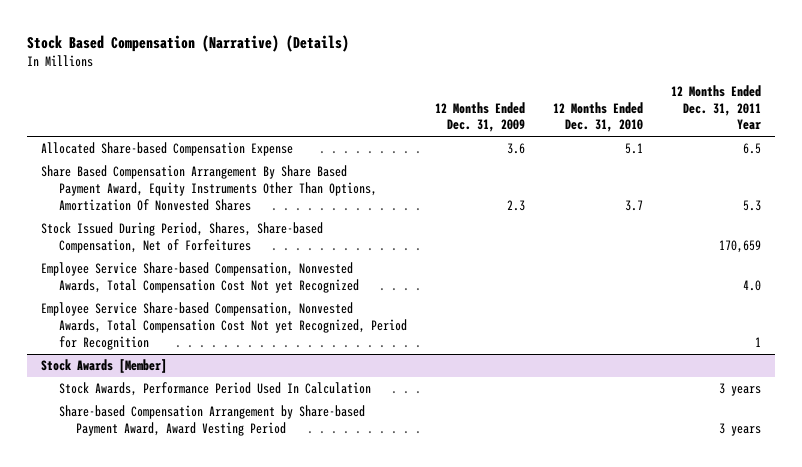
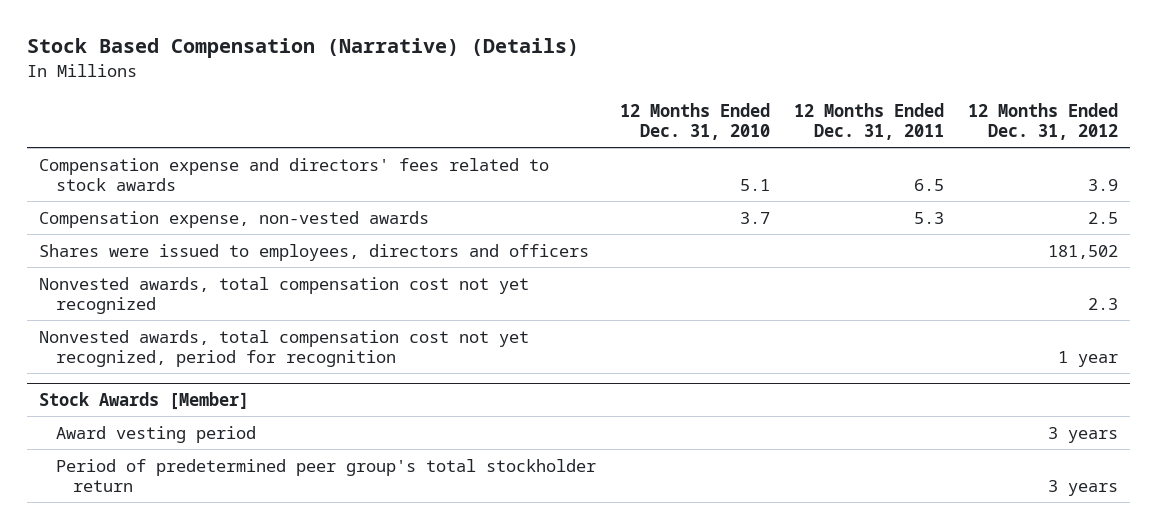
- | 12 Months Ended Dec. 31, 2009 | 12 Months Ended Dec. 31, 2010 | 12 Months Ended Dec. 31, 2011 Year
+ | 12 Months Ended Dec. 31, 2010 | 12 Months Ended Dec. 31, 2011 | 12 Months Ended Dec. 31, 2012
- Allocated Share-based Compensation Expense | 3.6 | 5.1 | 6.5
- Share Based Compensation Arrangement By Share Based Payment Award, Equity Instruments Other Than Options, Amortization Of Nonvested Shares | 2.3 | 3.7 | 5.3
- Stock Issued During Period, Shares, Share-based Compensation, Net of Forfeitures | | | 170,659
- Employee Service Share-based Compensation, Nonvested Awards, Total Compensation Cost Not yet Recognized | | | 4.0
- Employee Service Share-based Compensation, Nonvested Awards, Total Compensation Cost Not yet Recognized, Period for Recognition | | | 1
+ Compensation expense and directors' fees related to stock awards | 5.1 | 6.5 | 3.9
+ Compensation expense, non-vested awards | 3.7 | 5.3 | 2.5
+ Shares were issued to employees, directors and officers | | | 181,502
+ Nonvested awards, total compensation cost not yet recognized | | | 2.3
+ Nonvested awards, total compensation cost not yet recognized, period for recognition | | | 1 year
@ Stock Awards [Member]
- Stock Awards, Performance Period Used In Calculation | | | 3 years
- Share-based Compensation Arrangement by Share-based Payment Award, Award Vesting Period | | | 3 years
+ Award vesting period | | | 3 years
+ Period of predetermined peer group's total stockholder return | | | 3 years

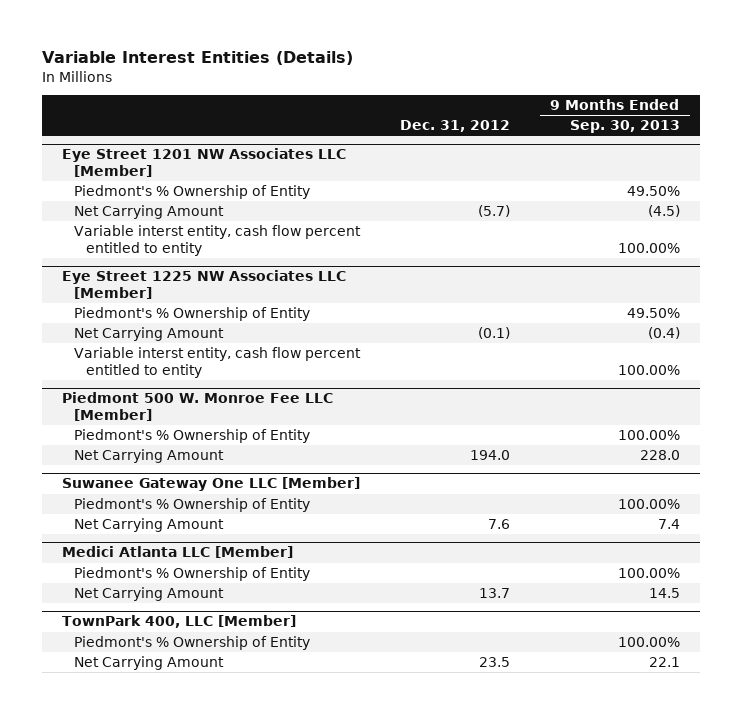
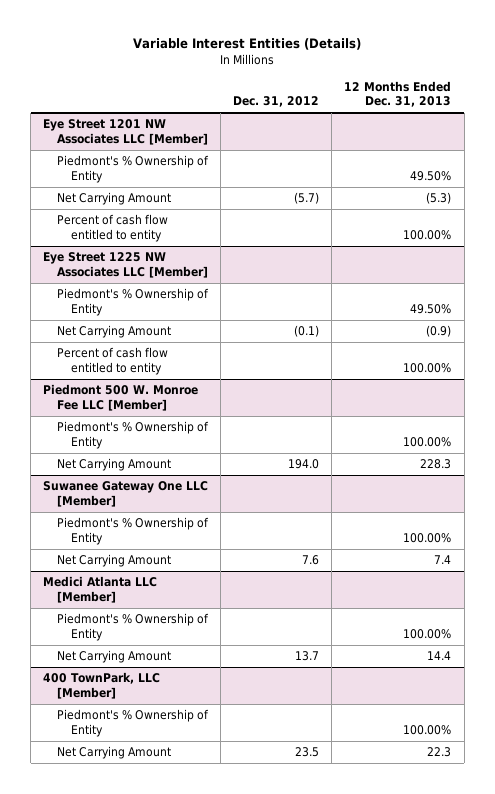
- | Dec. 31, 2012 | 9 Months Ended Sep. 30, 2013
+ | Dec. 31, 2012 | 12 Months Ended Dec. 31, 2013
@ Eye Street 1201 NW Associates LLC [Member]
- Variable interst entity, cash flow percent entitled to entity | | 100.00%
+ Percent of cash flow entitled to entity | | 100.00%
@ Eye Street 1225 NW Associates LLC [Member]
- Variable interst entity, cash flow percent entitled to entity | | 100.00%
+ Percent of cash flow entitled to entity | | 100.00%
- TownPark 400, LLC [Member]
+ 400 TownPark, LLC [Member]

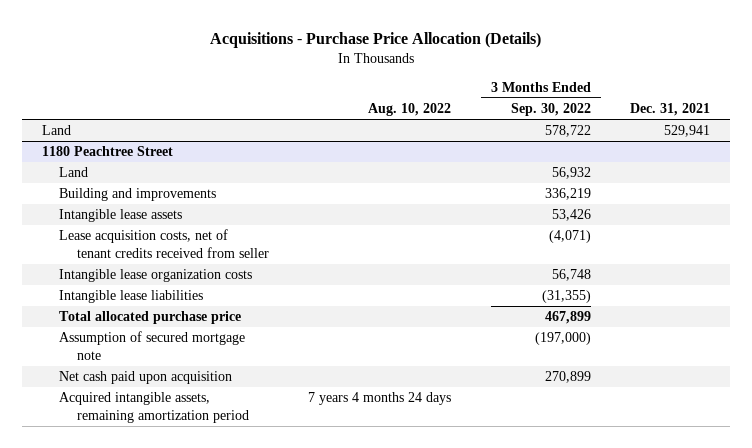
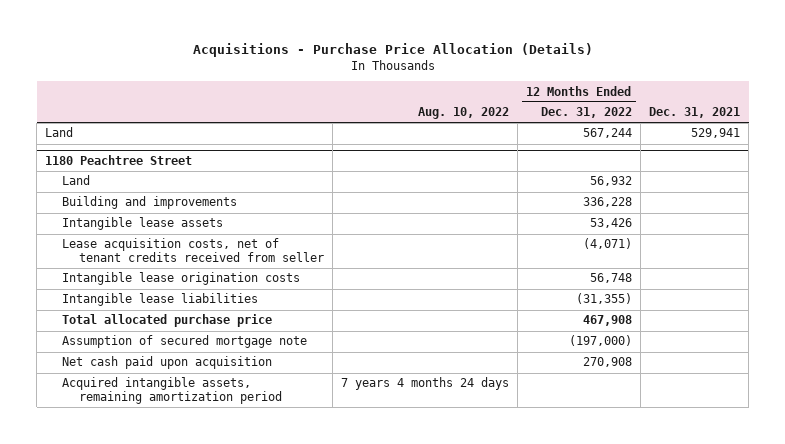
- | Aug. 10, 2022 | 3 Months Ended Sep. 30, 2022 | Dec. 31, 2021
+ | Aug. 10, 2022 | 12 Months Ended Dec. 31, 2022 | Dec. 31, 2021
@ 1180 Peachtree Street
- Intangible lease organization costs | | 56,748 |
+ Intangible lease origination costs | | 56,748 |

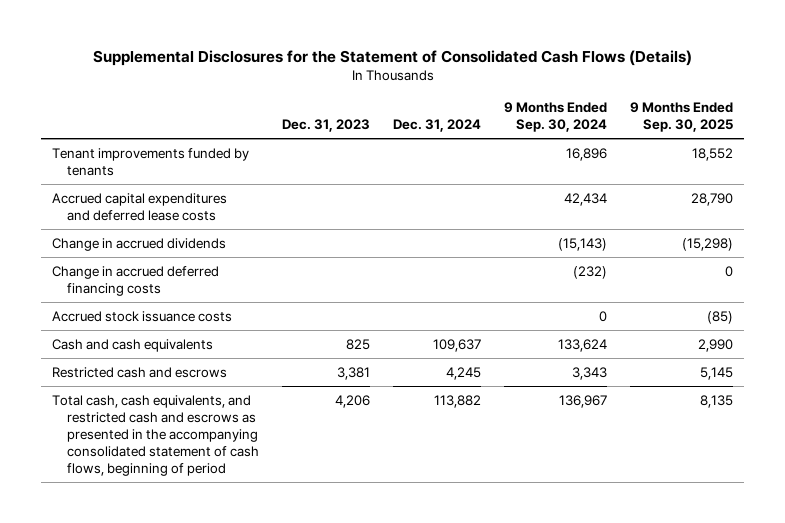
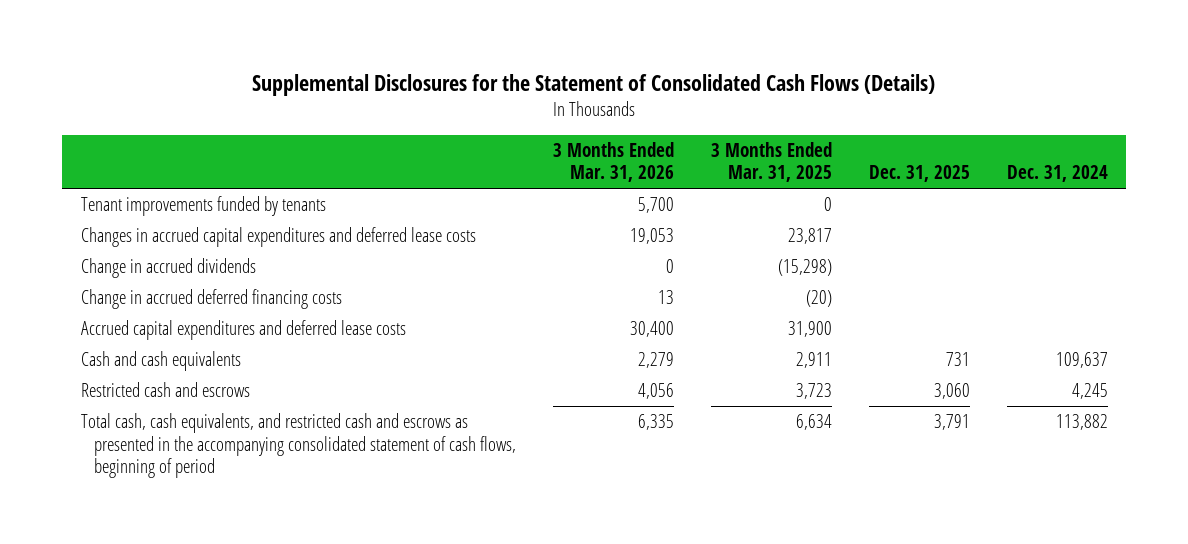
- | Dec. 31, 2023 | Dec. 31, 2024 | 9 Months Ended Sep. 30, 2024 | 9 Months Ended Sep. 30, 2025
+ | 3 Months Ended Mar. 31, 2026 | 3 Months Ended Mar. 31, 2025 | Dec. 31, 2025 | Dec. 31, 2024
+ Changes in accrued capital expenditures and deferred lease costs | 19,053 | 23,817 | |
- Accrued stock issuance costs | | | 0 | (85)
moved down: Accrued capital expenditures and deferred lease costs | 30,400 | 31,900 | |

